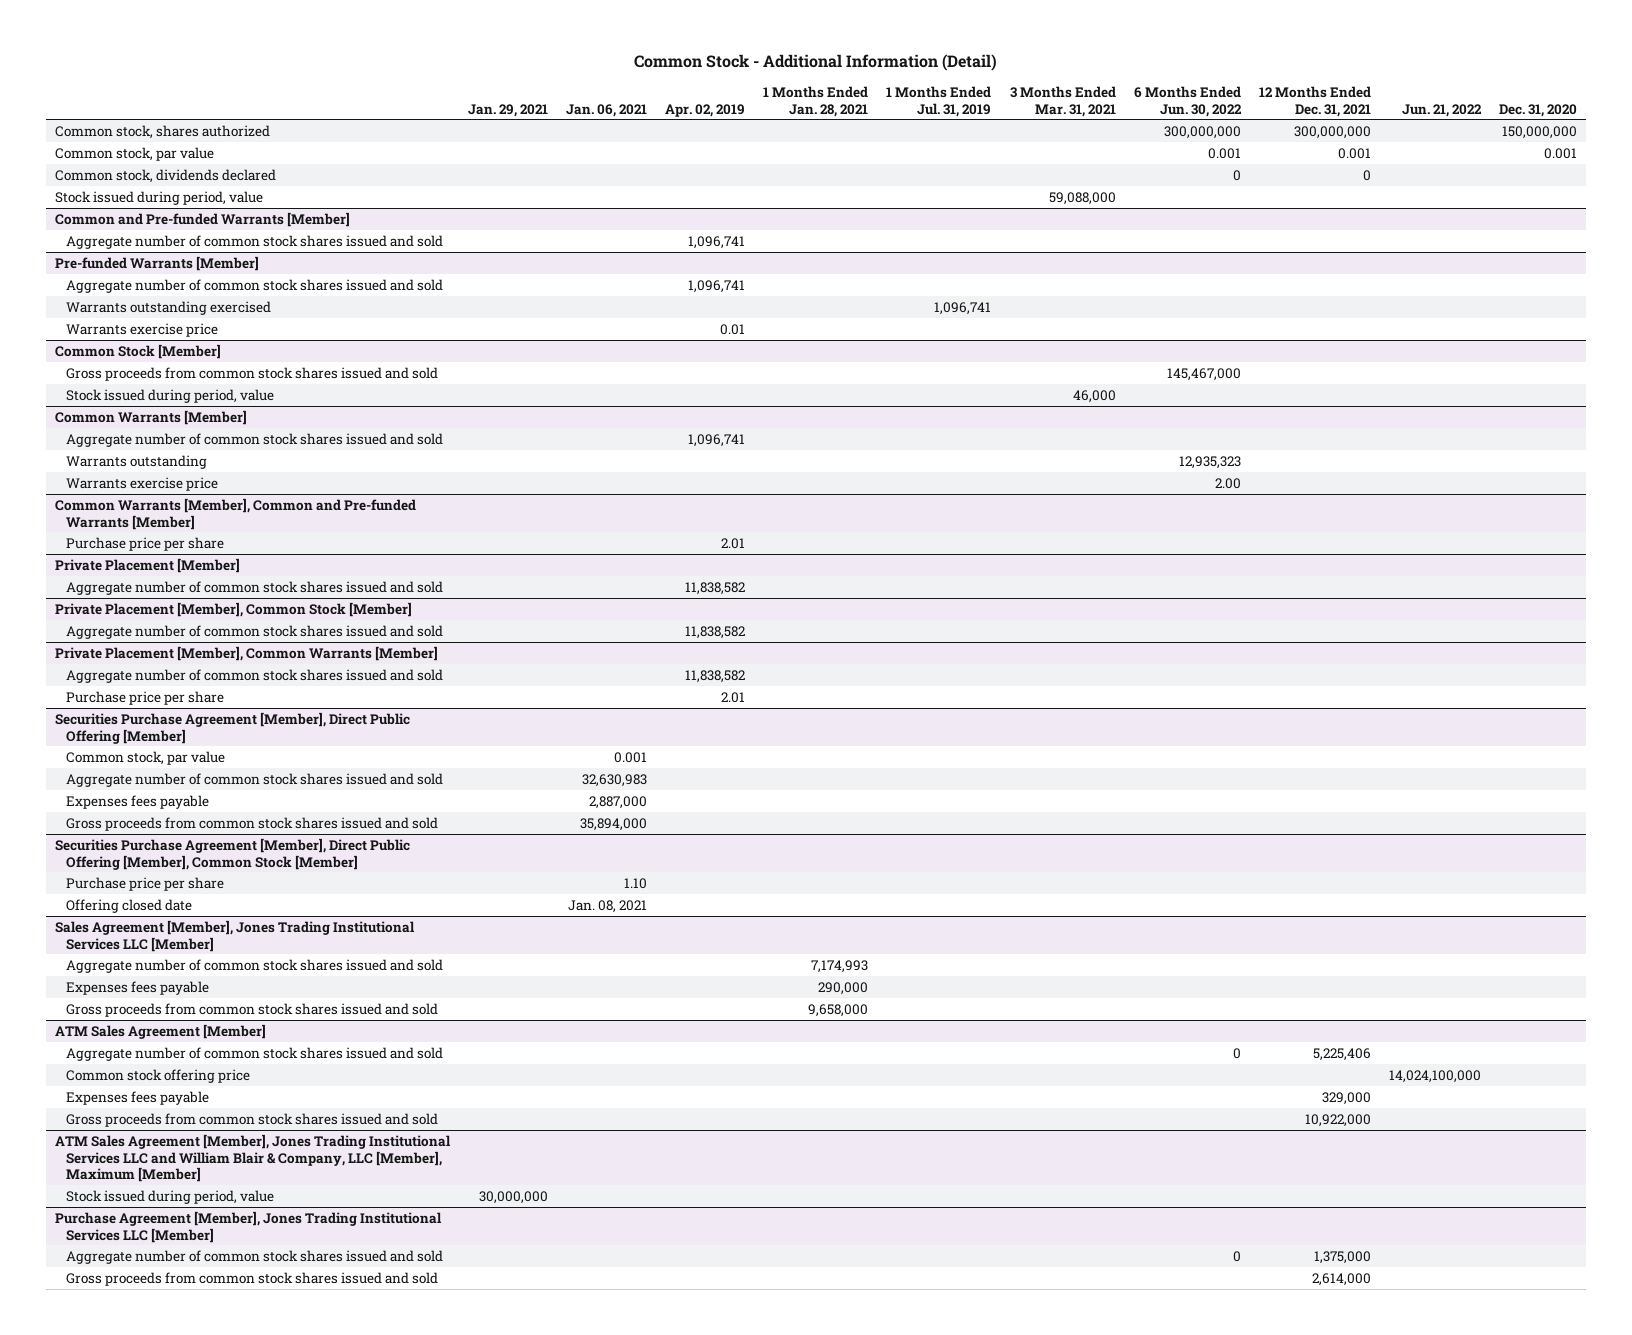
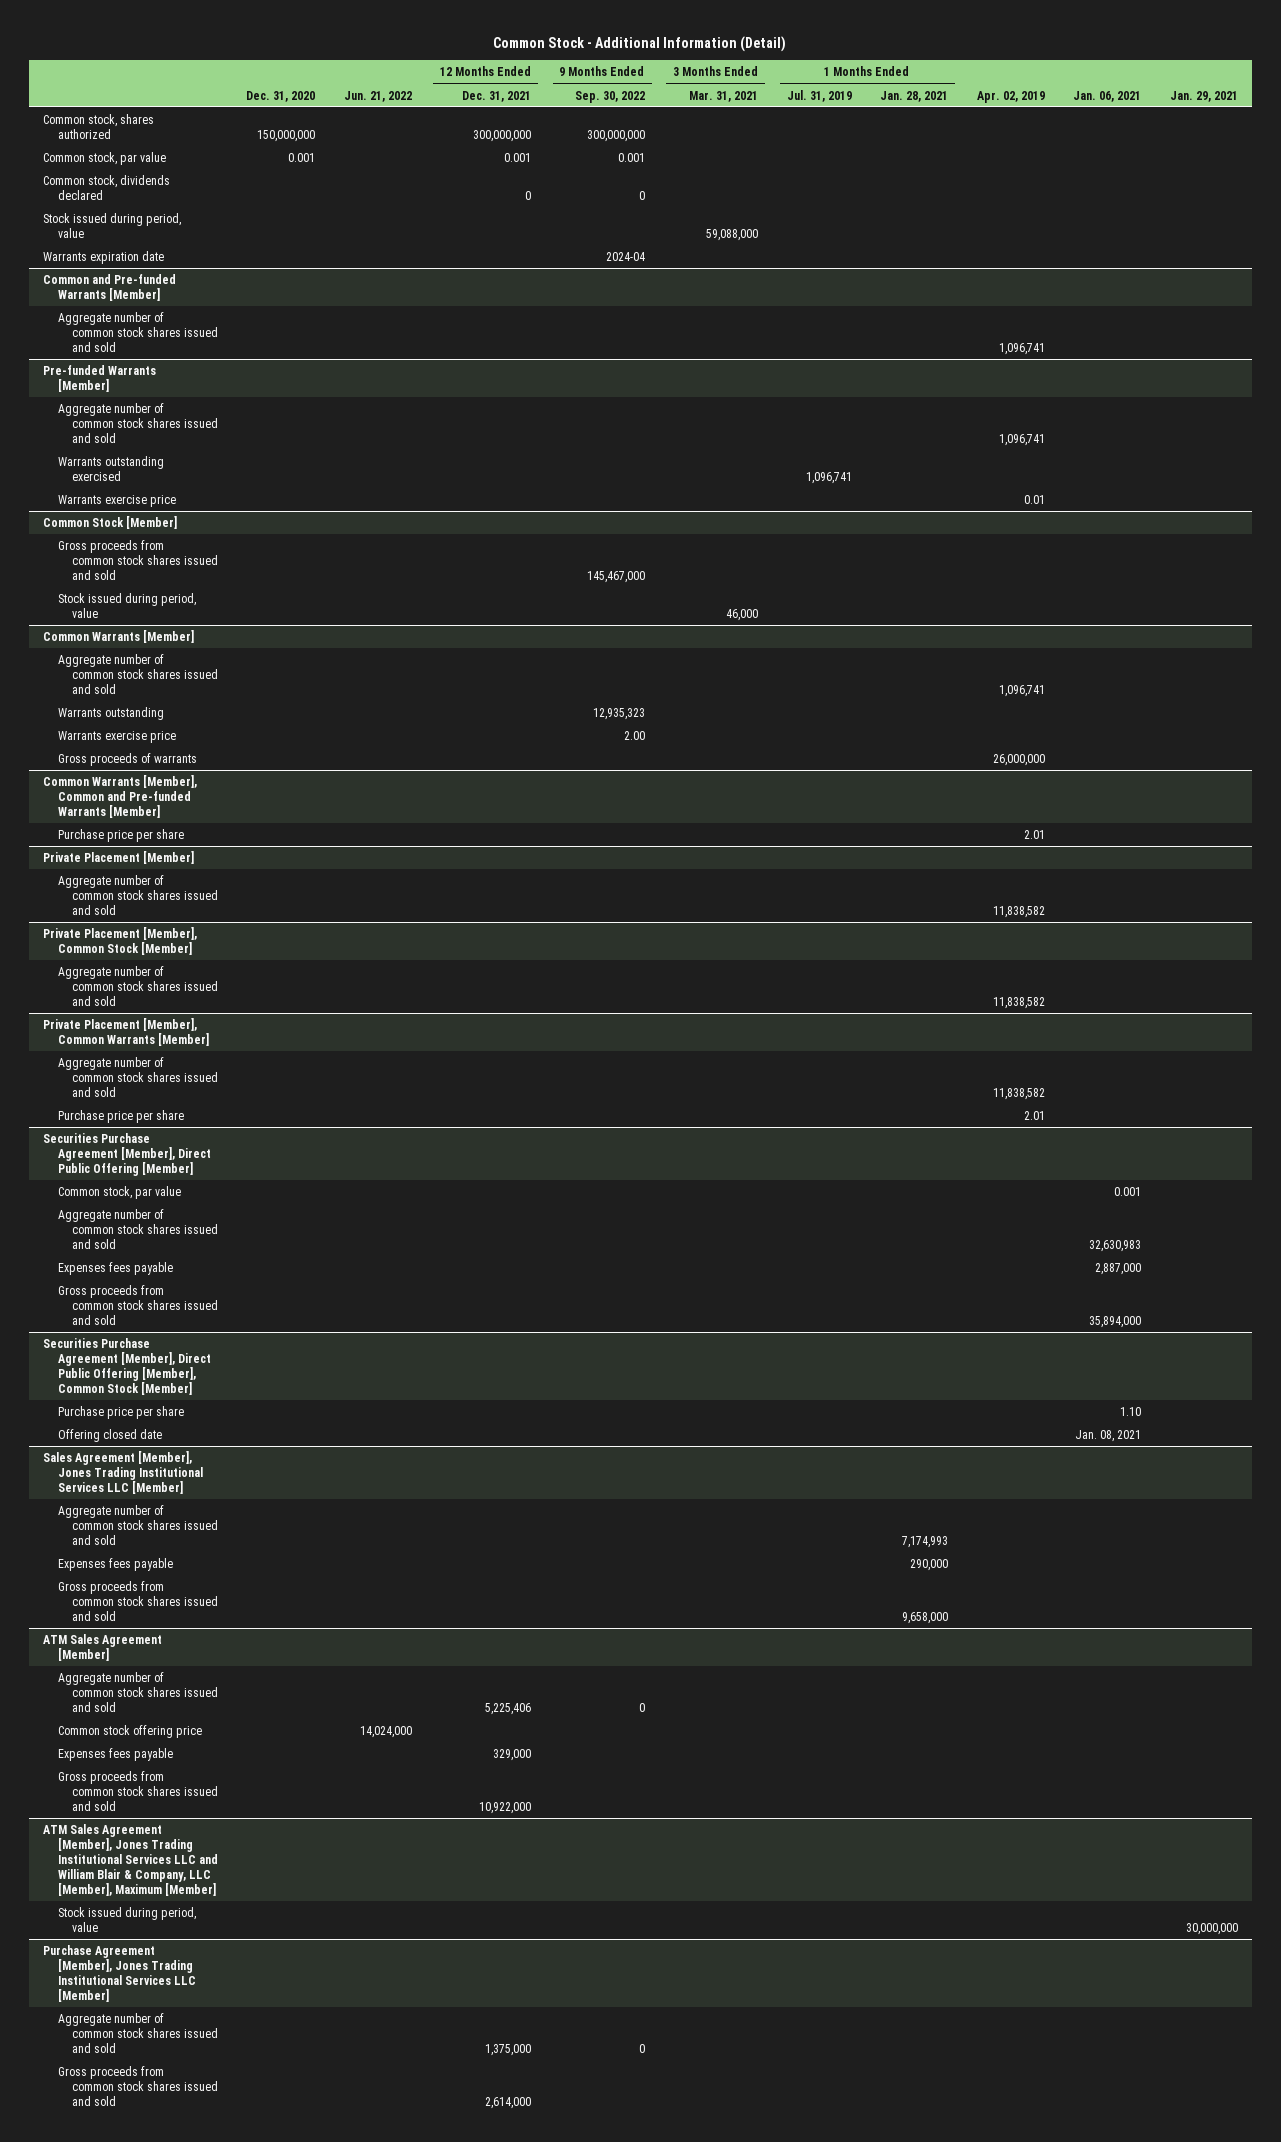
- | Jan. 29, 2021 | Jan. 06, 2021 | Apr. 02, 2019 | 1 Months Ended Jan. 28, 2021 | 1 Months Ended Jul. 31, 2019 | 3 Months Ended Mar. 31, 2021 | 6 Months Ended Jun. 30, 2022 | 12 Months Ended Dec. 31, 2021 | Jun. 21, 2022 | Dec. 31, 2020
+ | Dec. 31, 2020 | Jun. 21, 2022 | 12 Months Ended Dec. 31, 2021 | 9 Months Ended Sep. 30, 2022 | 3 Months Ended Mar. 31, 2021 | 1 Months Ended Jul. 31, 2019 | 1 Months Ended Jan. 28, 2021 | Apr. 02, 2019 | Jan. 06, 2021 | Jan. 29, 2021
+ Warrants expiration date | | | | 2024-04 | | | | | |
@ Common Warrants [Member]
+ Gross proceeds of warrants | | | | | | | | 26,000,000 | |
@ ATM Sales Agreement [Member]
- Common stock offering price | | | | | | | | | 14,024,100,000 |
+ Common stock offering price | | 14,024,000 | | | | | | | |

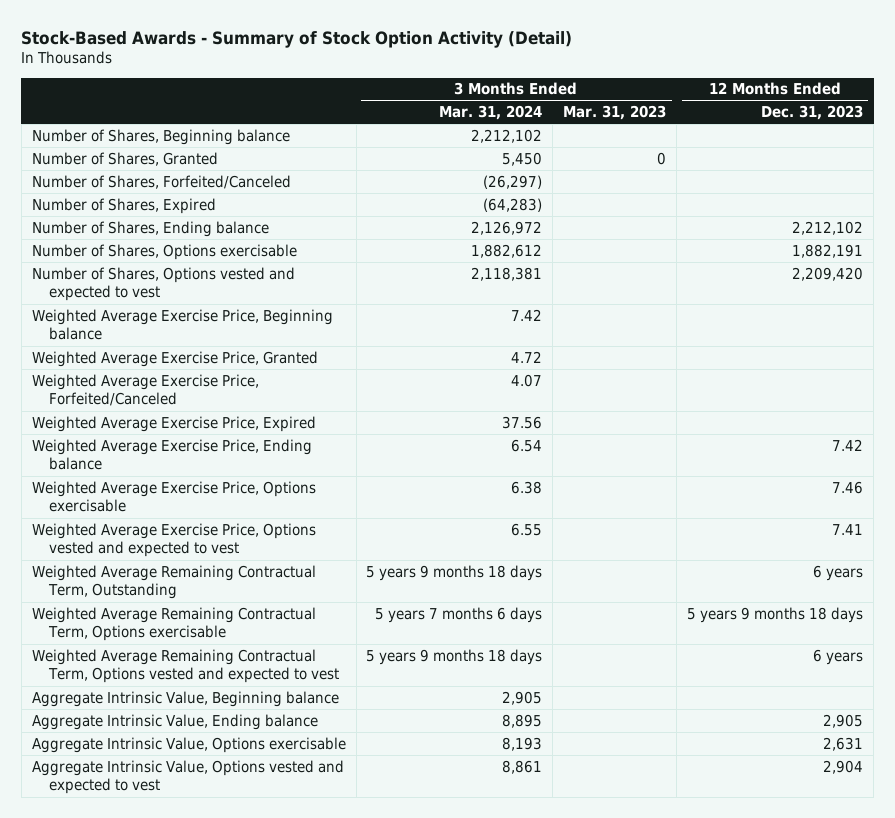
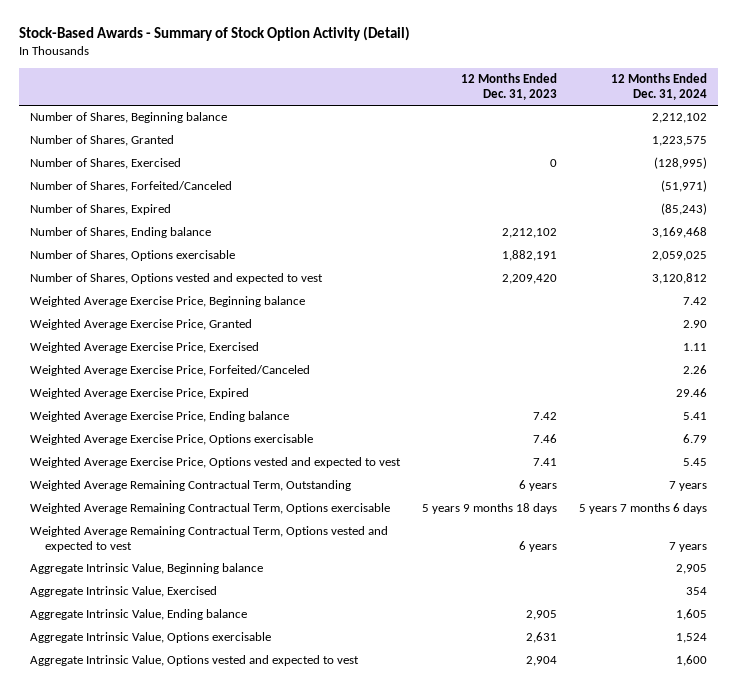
- | 3 Months Ended Mar. 31, 2024 | 3 Months Ended Mar. 31, 2023 | 12 Months Ended Dec. 31, 2023
+ | 12 Months Ended Dec. 31, 2023 | 12 Months Ended Dec. 31, 2024
+ Number of Shares, Exercised | 0 | (128,995)
+ Weighted Average Exercise Price, Exercised | | 1.11
+ Aggregate Intrinsic Value, Exercised | | 354

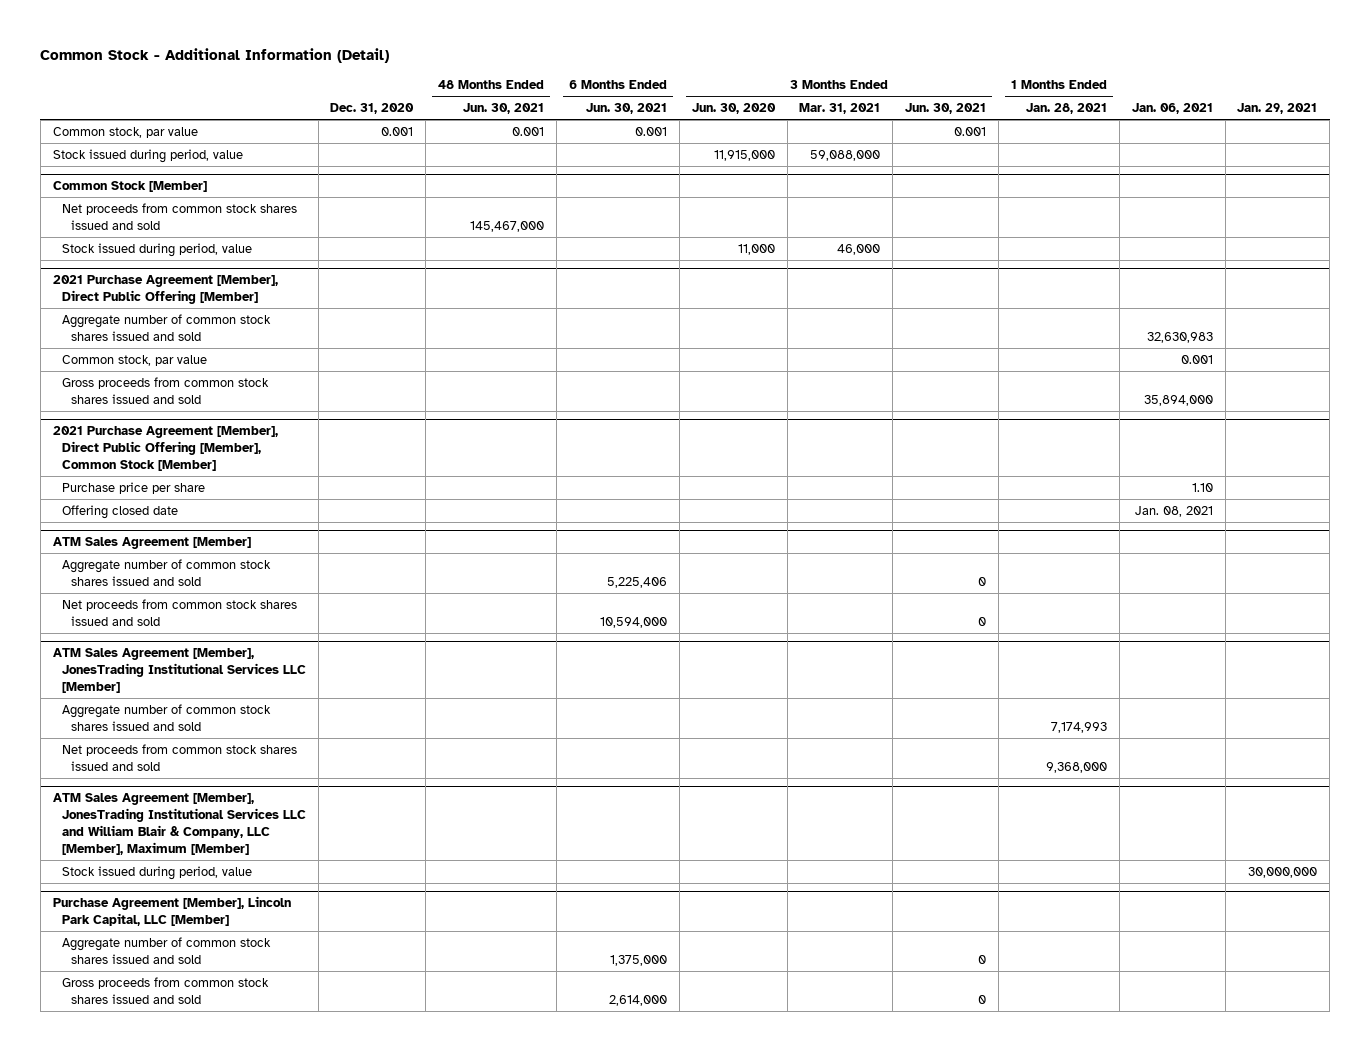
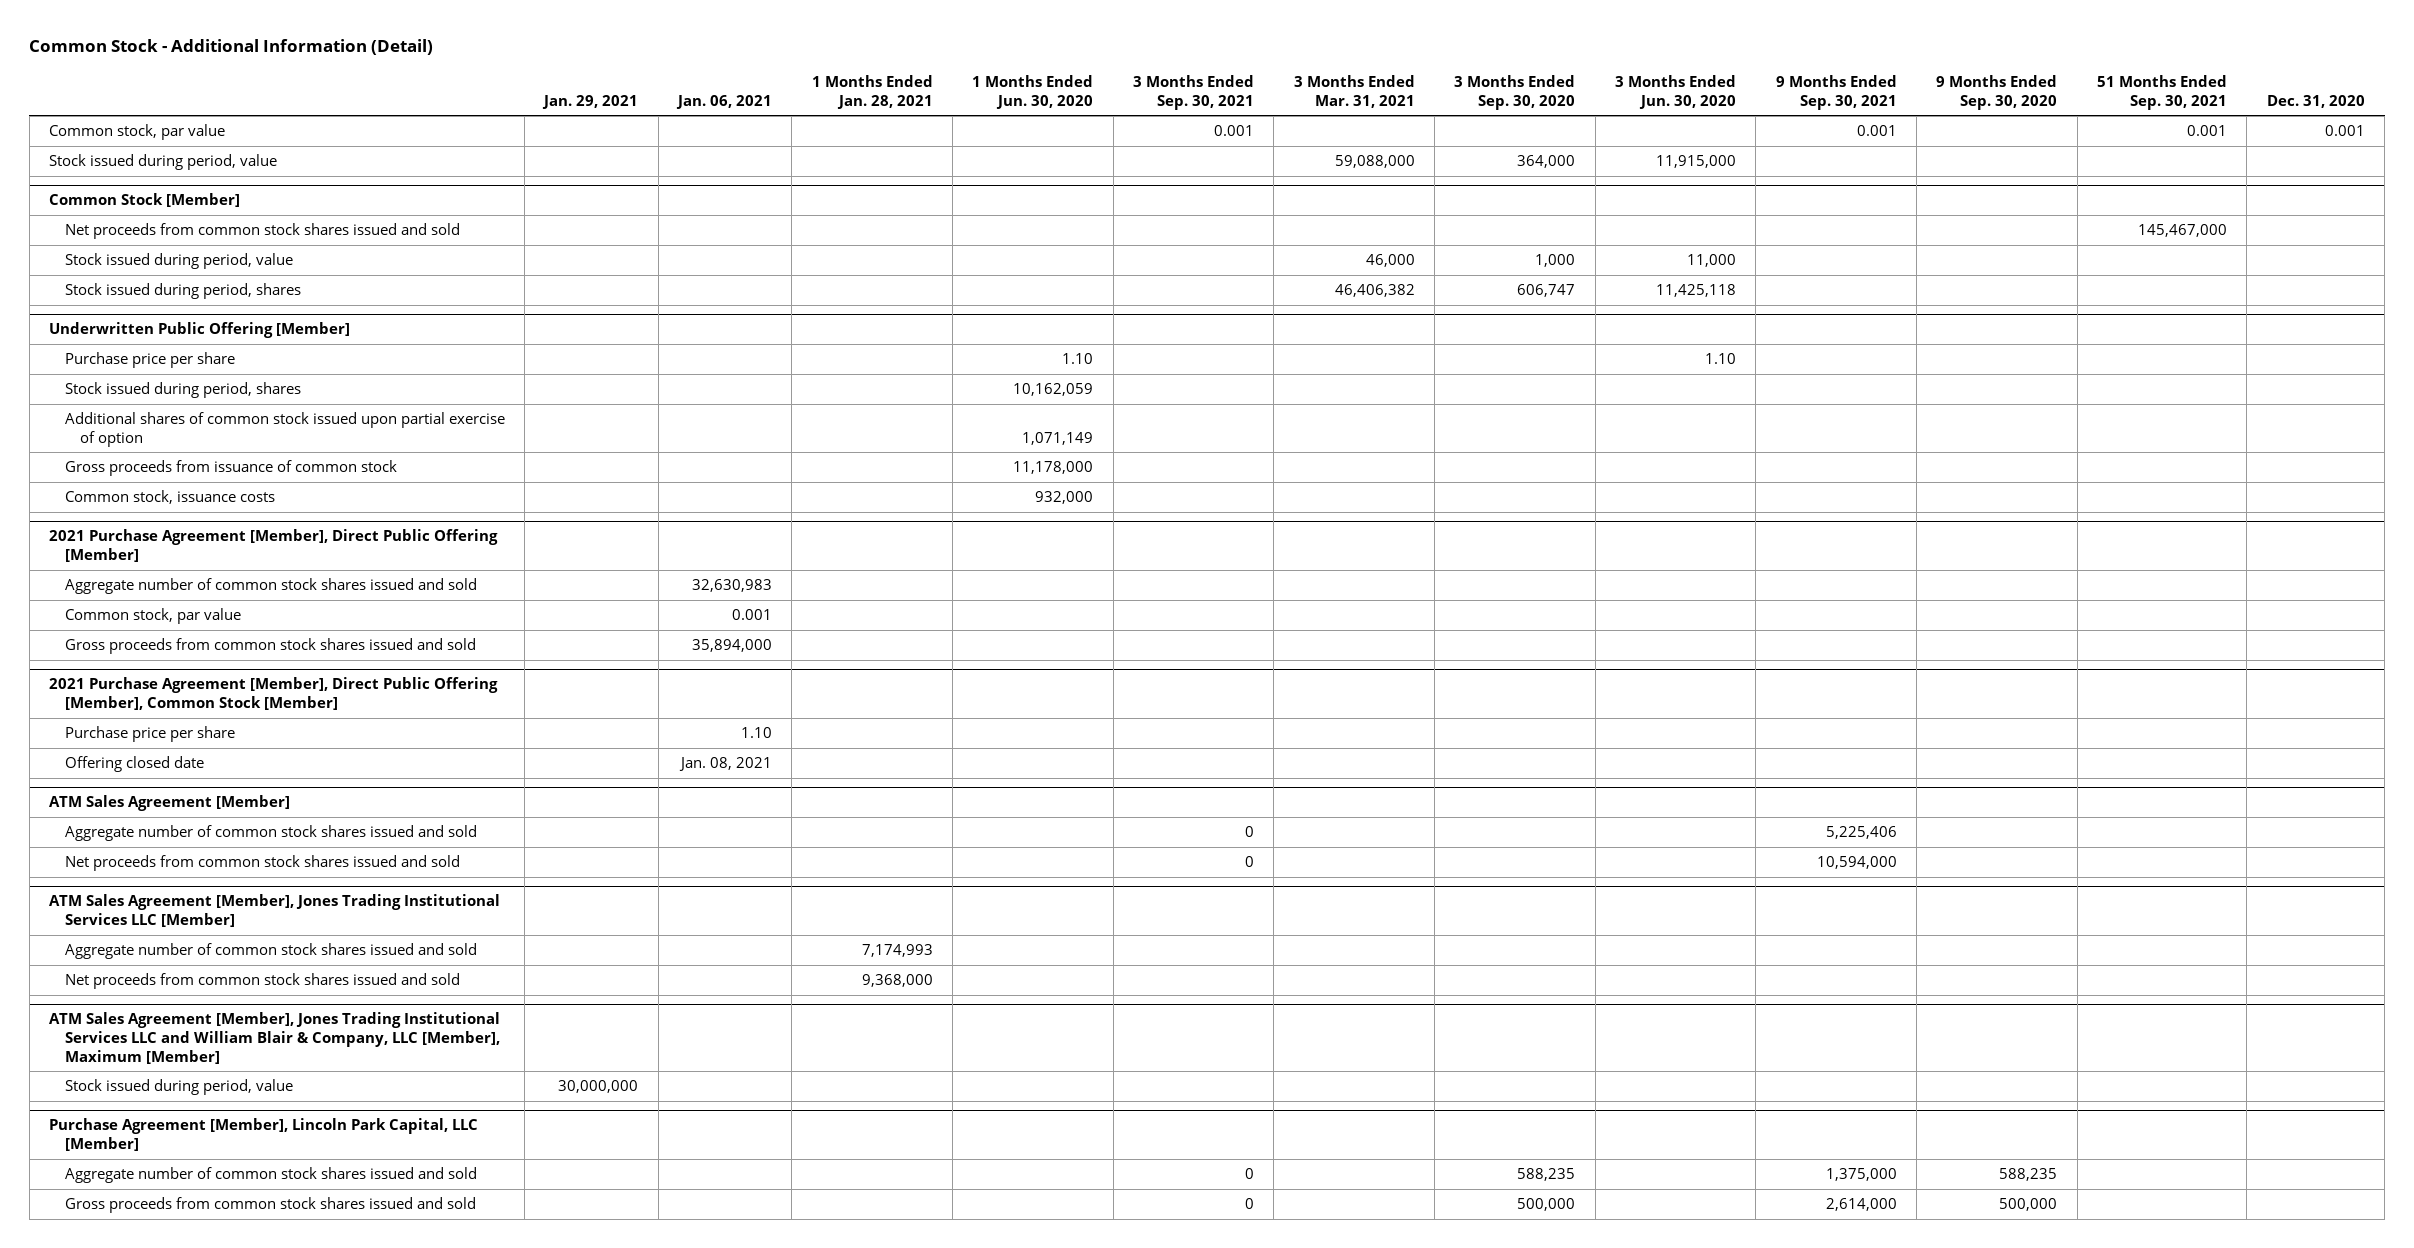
- | Dec. 31, 2020 | 48 Months Ended Jun. 30, 2021 | 6 Months Ended Jun. 30, 2021 | 3 Months Ended Jun. 30, 2020 | 3 Months Ended Mar. 31, 2021 | 3 Months Ended Jun. 30, 2021 | 1 Months Ended Jan. 28, 2021 | Jan. 06, 2021 | Jan. 29, 2021
+ | Jan. 29, 2021 | Jan. 06, 2021 | 1 Months Ended Jan. 28, 2021 | 1 Months Ended Jun. 30, 2020 | 3 Months Ended Sep. 30, 2021 | 3 Months Ended Mar. 31, 2021 | 3 Months Ended Sep. 30, 2020 | 3 Months Ended Jun. 30, 2020 | 9 Months Ended Sep. 30, 2021 | 9 Months Ended Sep. 30, 2020 | 51 Months Ended Sep. 30, 2021 | Dec. 31, 2020
@ Common Stock [Member]
+ Stock issued during period, shares | | | | | | 46,406,382 | 606,747 | 11,425,118 | | | |
+ Underwritten Public Offering [Member]
+ Purchase price per share | | | | 1.10 | | | | 1.10 | | | |
+ Stock issued during period, shares | | | | 10,162,059 | | | | | | | |
+ Additional shares of common stock issued upon partial exercise of option | | | | 1,071,149 | | | | | | | |
+ Gross proceeds from issuance of common stock | | | | 11,178,000 | | | | | | | |
+ Common stock, issuance costs | | | | 932,000 | | | | | | | |
- ATM Sales Agreement [Member], JonesTrading Institutional Services LLC [Member]
+ ATM Sales Agreement [Member], Jones Trading Institutional Services LLC [Member]
- ATM Sales Agreement [Member], JonesTrading Institutional Services LLC and William Blair & Company, LLC [Member], Maximum [Member]
+ ATM Sales Agreement [Member], Jones Trading Institutional Services LLC and William Blair & Company, LLC [Member], Maximum [Member]

